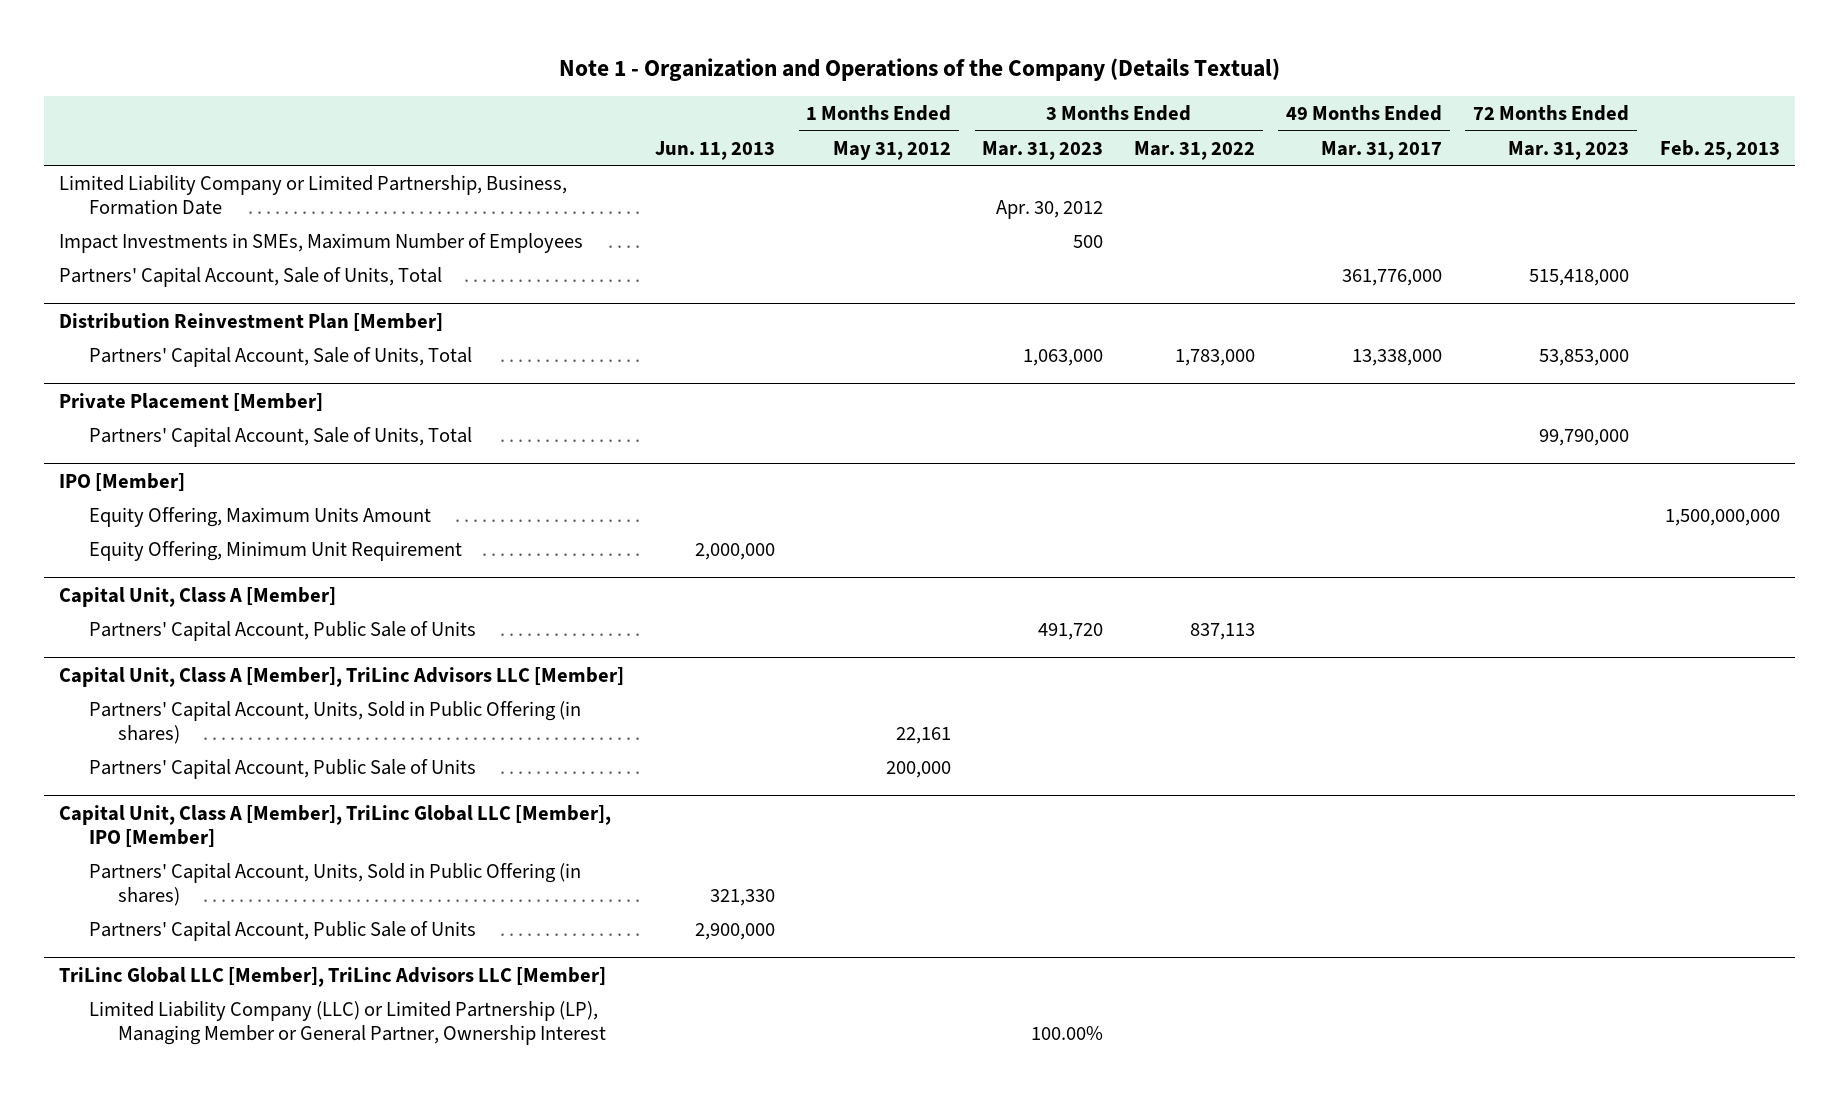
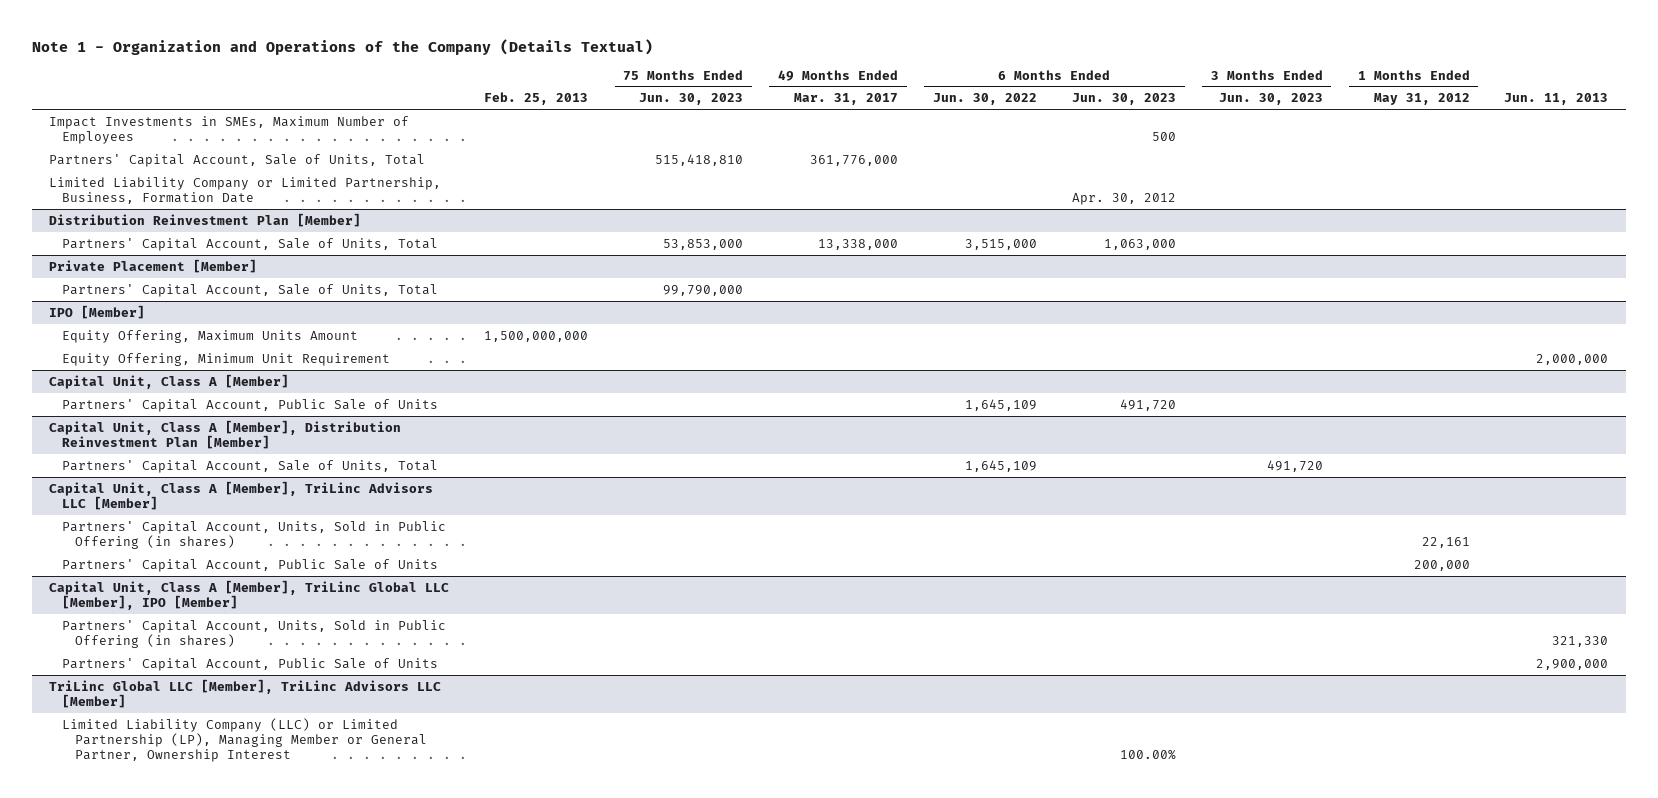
- | Jun. 11, 2013 | 1 Months Ended May 31, 2012 | 3 Months Ended Mar. 31, 2023 | 3 Months Ended Mar. 31, 2022 | 49 Months Ended Mar. 31, 2017 | 72 Months Ended Mar. 31, 2023 | Feb. 25, 2013
+ | Feb. 25, 2013 | 75 Months Ended Jun. 30, 2023 | 49 Months Ended Mar. 31, 2017 | 6 Months Ended Jun. 30, 2022 | 6 Months Ended Jun. 30, 2023 | 3 Months Ended Jun. 30, 2023 | 1 Months Ended May 31, 2012 | Jun. 11, 2013
moved down: Limited Liability Company or Limited Partnership, Business, Formation Date | | | | | Apr. 30, 2012 | | |
+ Capital Unit, Class A [Member], Distribution Reinvestment Plan [Member]
+ Partners' Capital Account, Sale of Units, Total | | | | 1,645,109 | | 491,720 | |

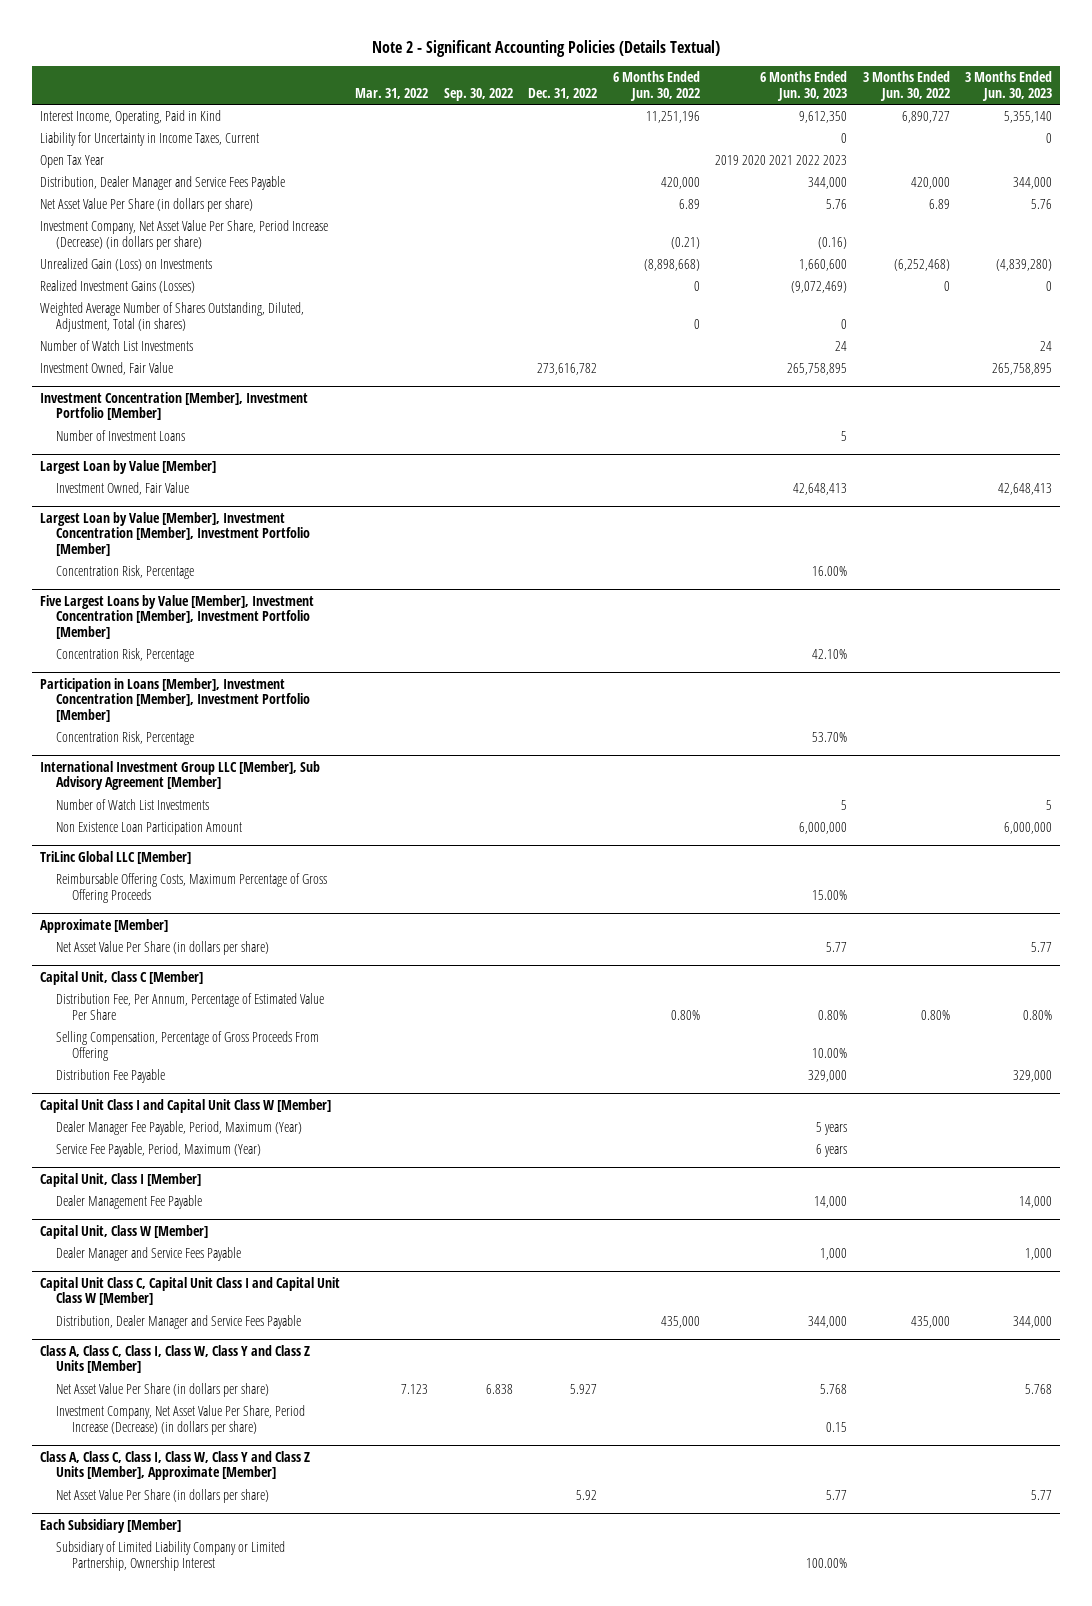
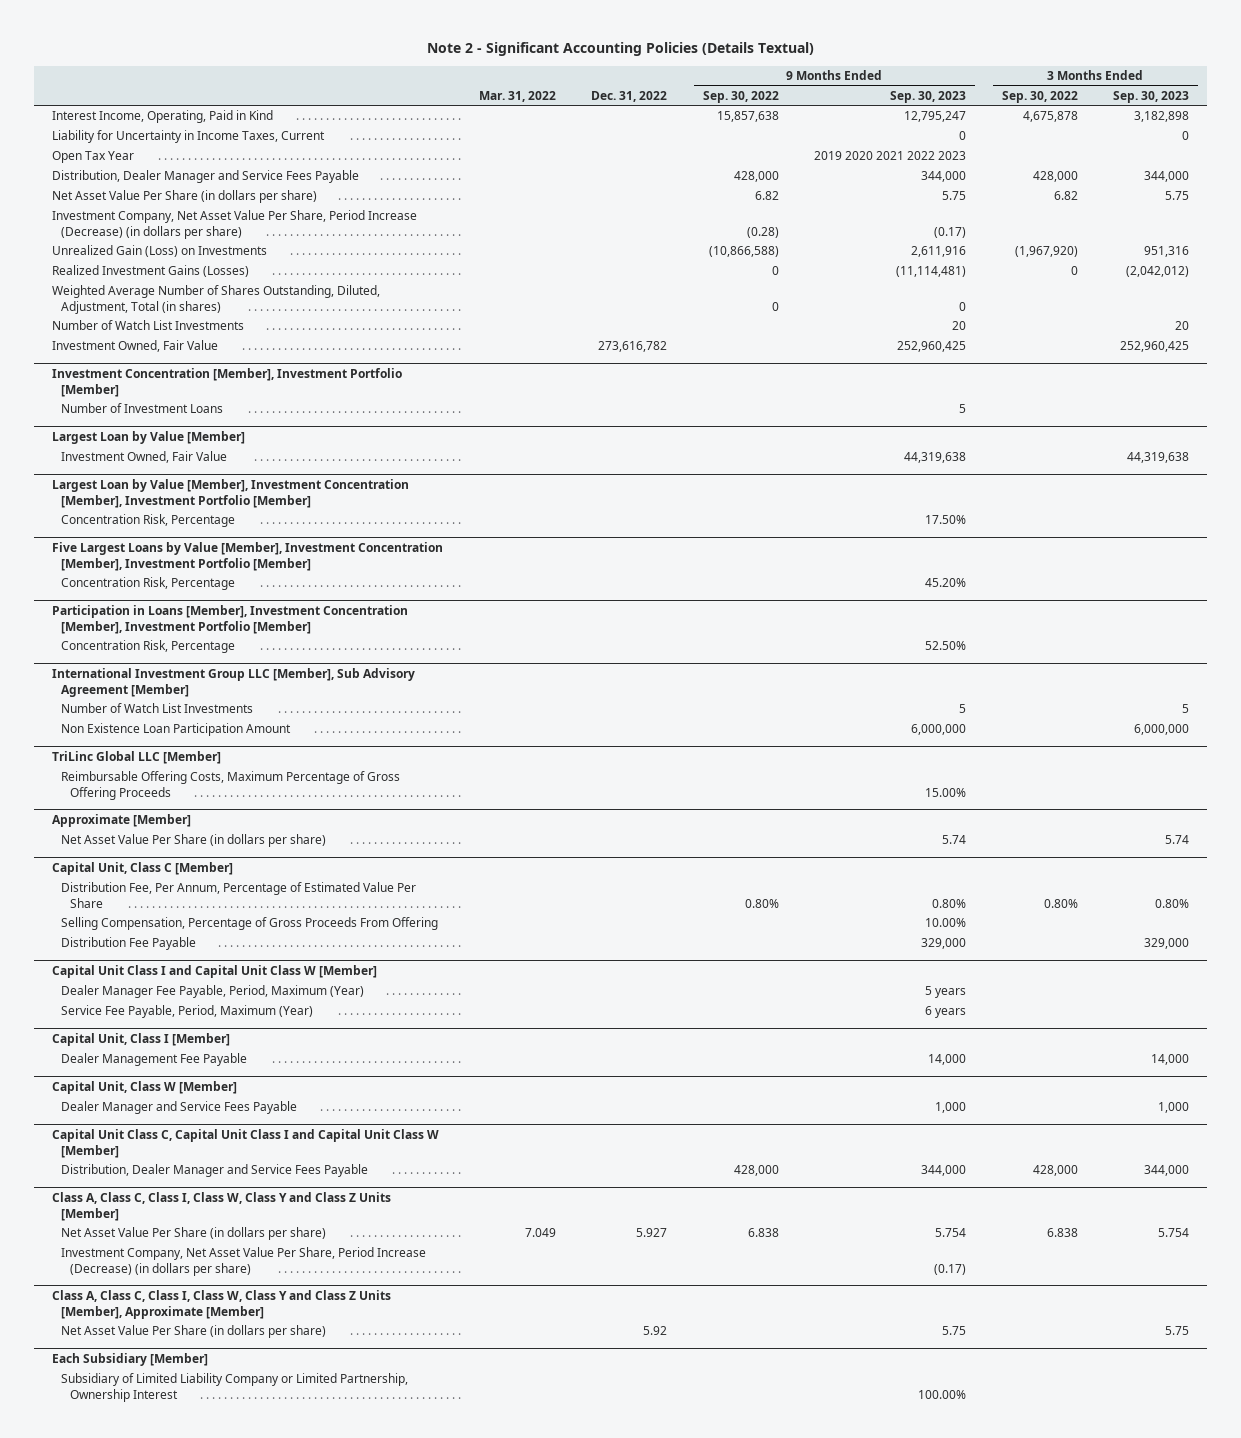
- | Mar. 31, 2022 | Sep. 30, 2022 | Dec. 31, 2022 | 6 Months Ended Jun. 30, 2022 | 6 Months Ended Jun. 30, 2023 | 3 Months Ended Jun. 30, 2022 | 3 Months Ended Jun. 30, 2023
+ | Mar. 31, 2022 | Dec. 31, 2022 | 9 Months Ended Sep. 30, 2022 | 9 Months Ended Sep. 30, 2023 | 3 Months Ended Sep. 30, 2022 | 3 Months Ended Sep. 30, 2023
@ Class A, Class C, Class I, Class W, Class Y and Class Z Units [Member]
- Net Asset Value Per Share (in dollars per share) | 7.123 | 6.838 | 5.927 | | 5.768 | | 5.768
+ Net Asset Value Per Share (in dollars per share) | 7.049 | 5.927 | 6.838 | 5.754 | 6.838 | 5.754

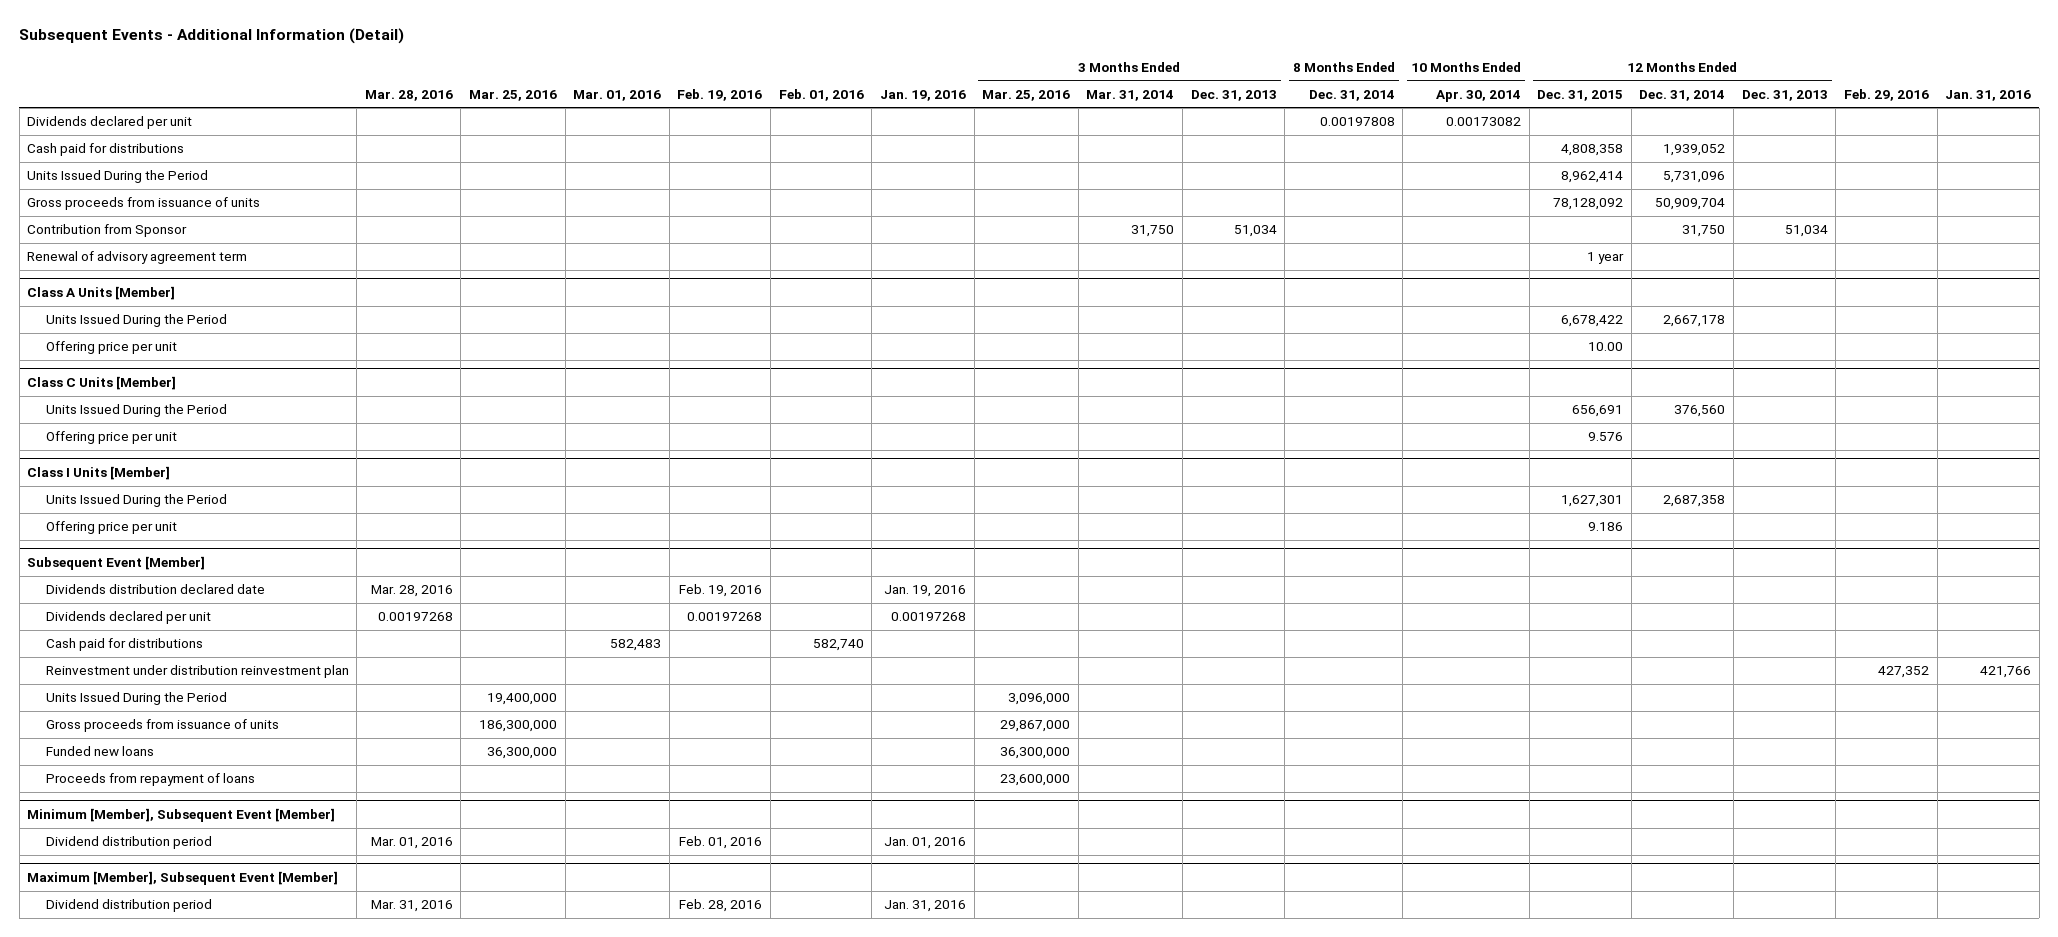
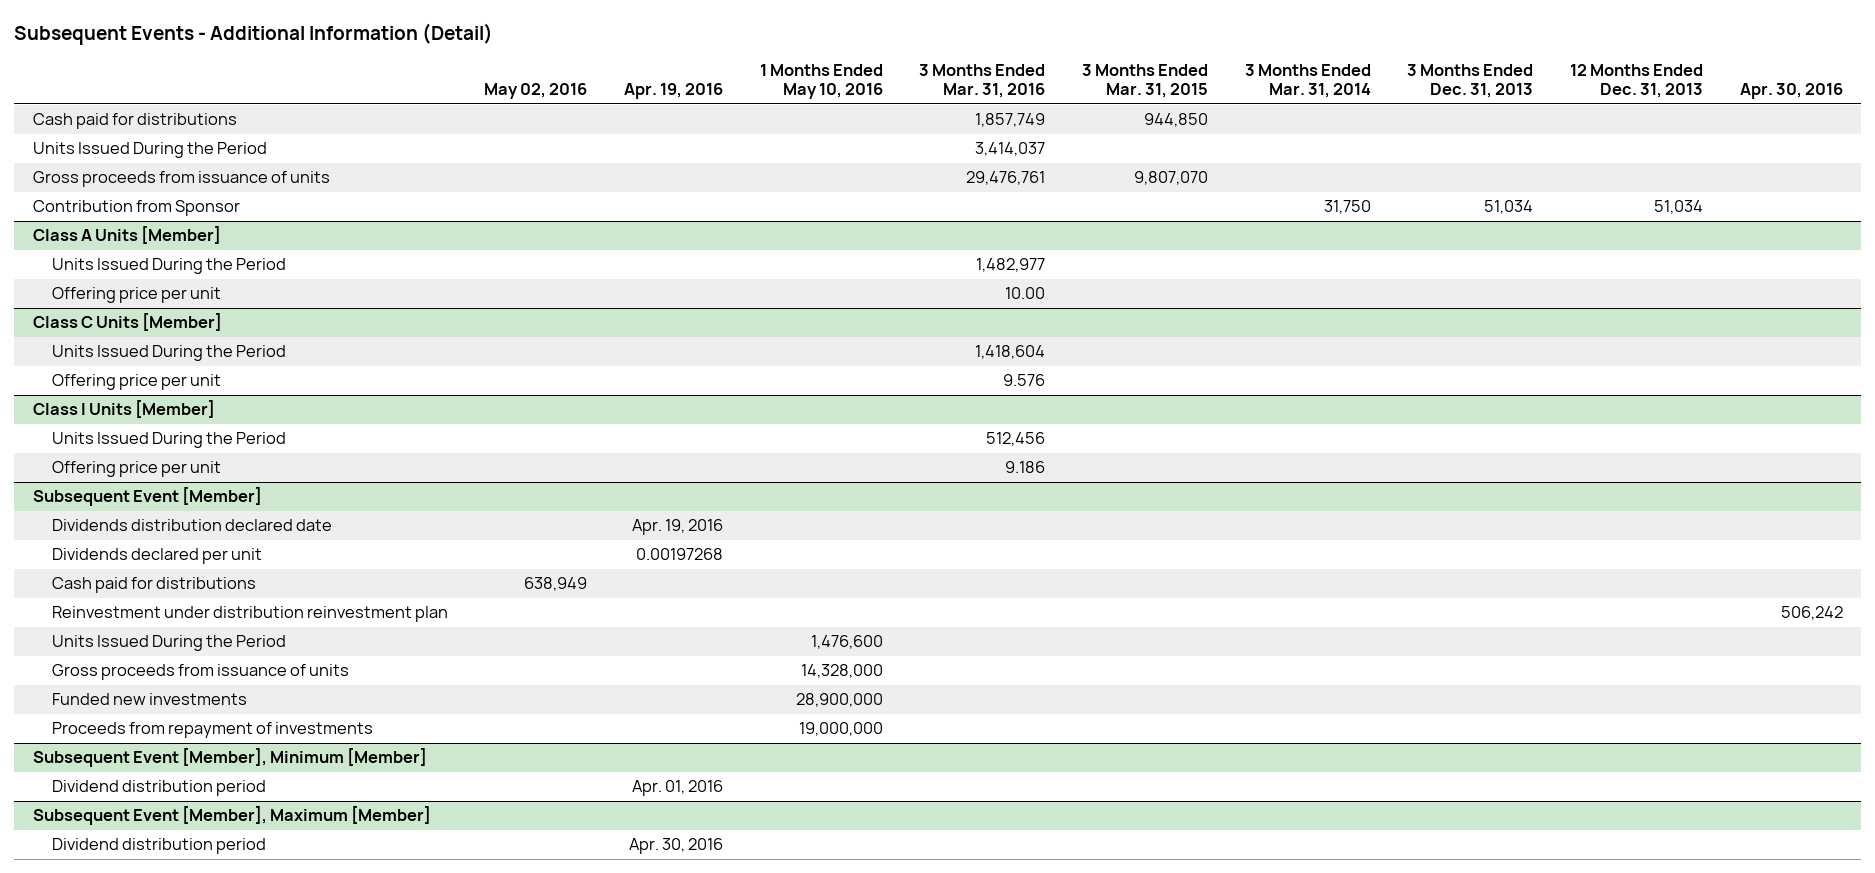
- | Mar. 28, 2016 | Mar. 25, 2016 | Mar. 01, 2016 | Feb. 19, 2016 | Feb. 01, 2016 | Jan. 19, 2016 | 3 Months Ended Mar. 25, 2016 | 3 Months Ended Mar. 31, 2014 | 3 Months Ended Dec. 31, 2013 | 8 Months Ended Dec. 31, 2014 | 10 Months Ended Apr. 30, 2014 | 12 Months Ended Dec. 31, 2015 | 12 Months Ended Dec. 31, 2014 | 12 Months Ended Dec. 31, 2013 | Feb. 29, 2016 | Jan. 31, 2016
+ | May 02, 2016 | Apr. 19, 2016 | 1 Months Ended May 10, 2016 | 3 Months Ended Mar. 31, 2016 | 3 Months Ended Mar. 31, 2015 | 3 Months Ended Mar. 31, 2014 | 3 Months Ended Dec. 31, 2013 | 12 Months Ended Dec. 31, 2013 | Apr. 30, 2016
- Dividends declared per unit | | | | | | | | | | 0.00197808 | 0.00173082 | | | | |
- Renewal of advisory agreement term | | | | | | | | | | | | 1 year | | | |
@ Subsequent Event [Member]
- Funded new loans | | 36,300,000 | | | | | 36,300,000 | | | | | | | | |
- Proceeds from repayment of loans | | | | | | | 23,600,000 | | | | | | | | |
- Minimum [Member], Subsequent Event [Member]
@ Subsequent Event [Member]
+ Funded new investments | | | 28,900,000 | | | | | |
+ Proceeds from repayment of investments | | | 19,000,000 | | | | | |
+ Subsequent Event [Member], Minimum [Member]
- Maximum [Member], Subsequent Event [Member]
+ Subsequent Event [Member], Maximum [Member]

